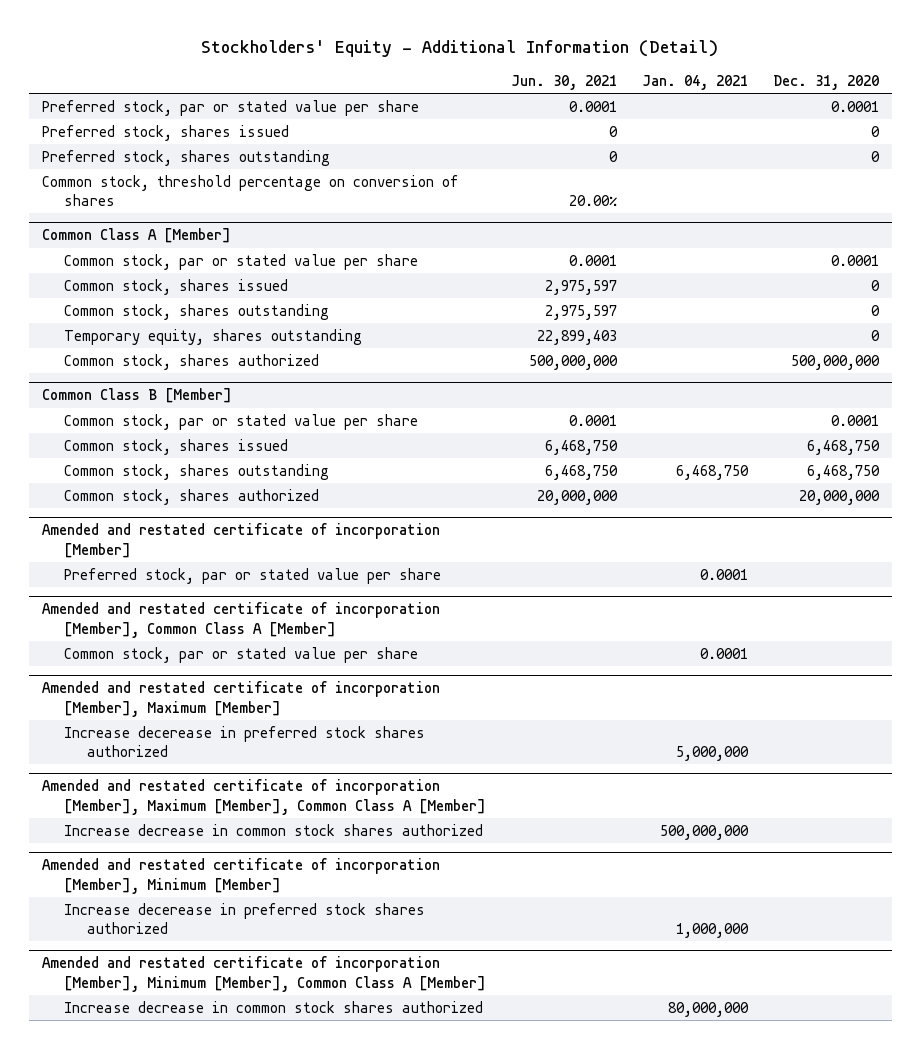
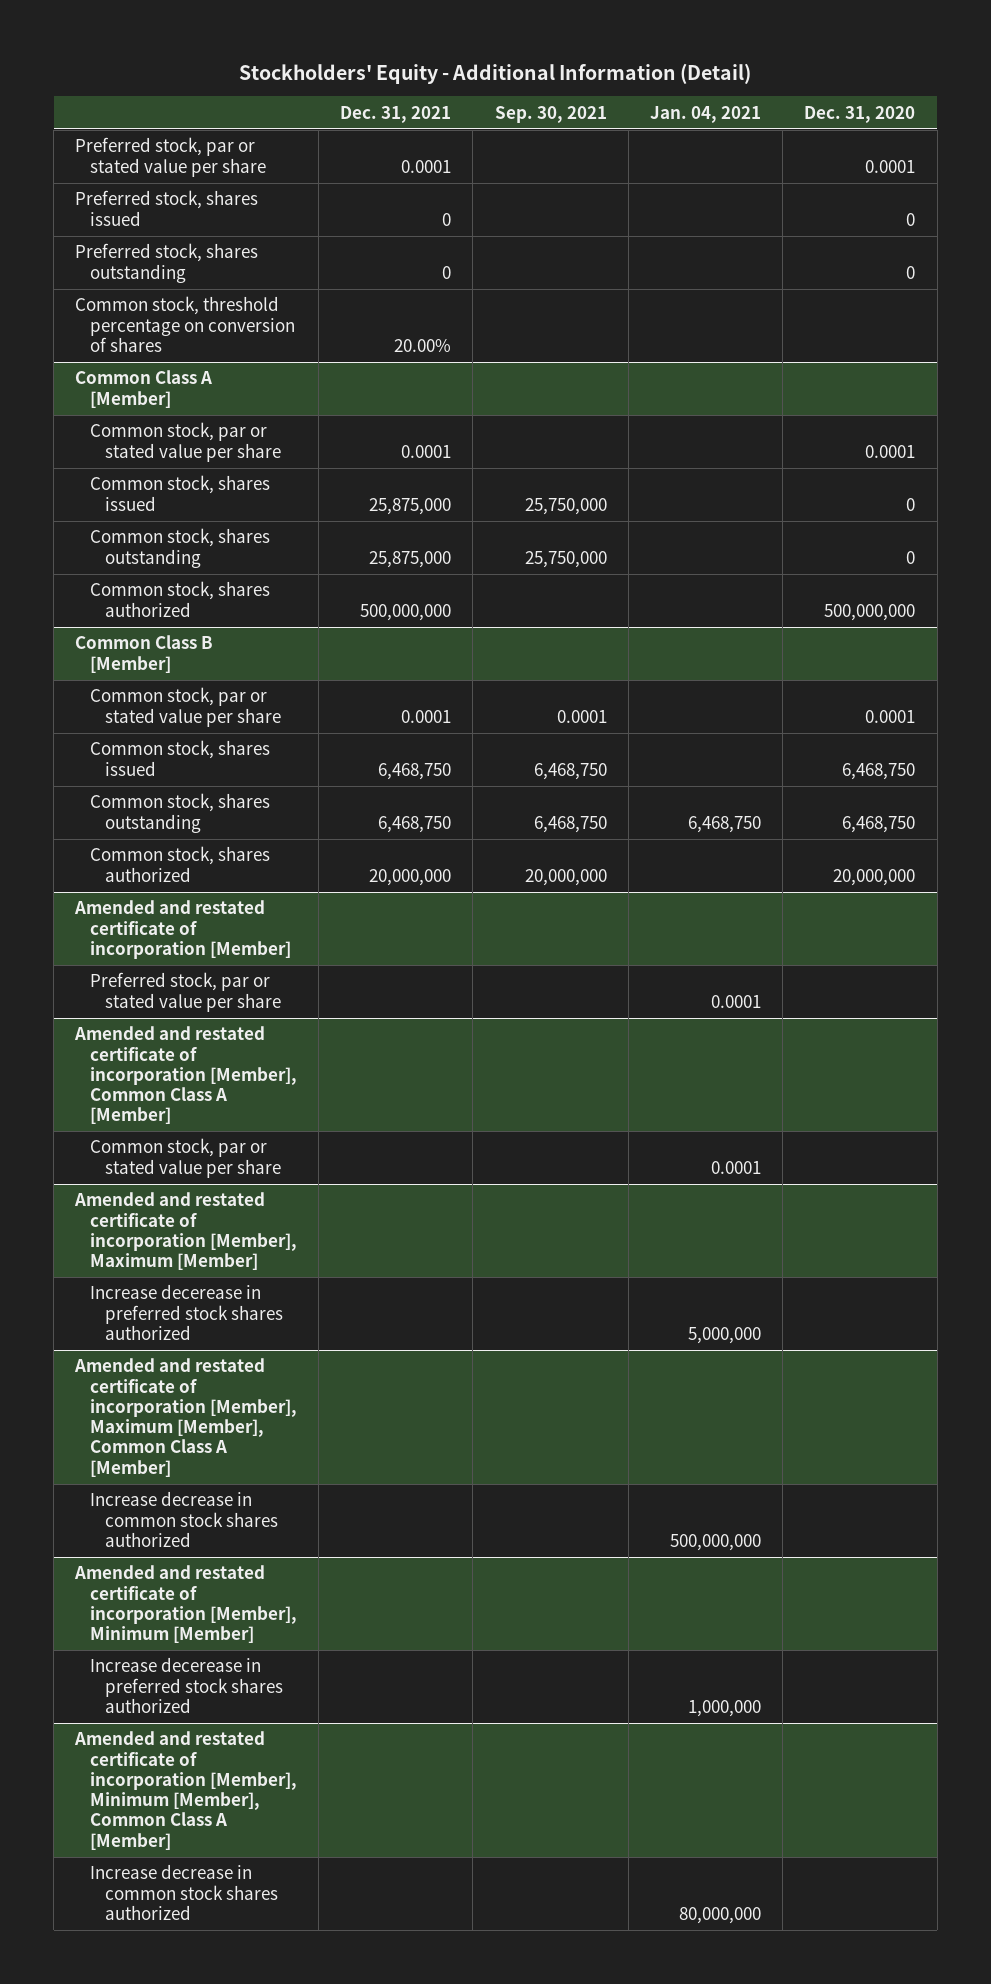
- | Jun. 30, 2021 | Jan. 04, 2021 | Dec. 31, 2020
+ | Dec. 31, 2021 | Sep. 30, 2021 | Jan. 04, 2021 | Dec. 31, 2020
@ Common Class A [Member]
- Temporary equity, shares outstanding | 22,899,403 | | 0

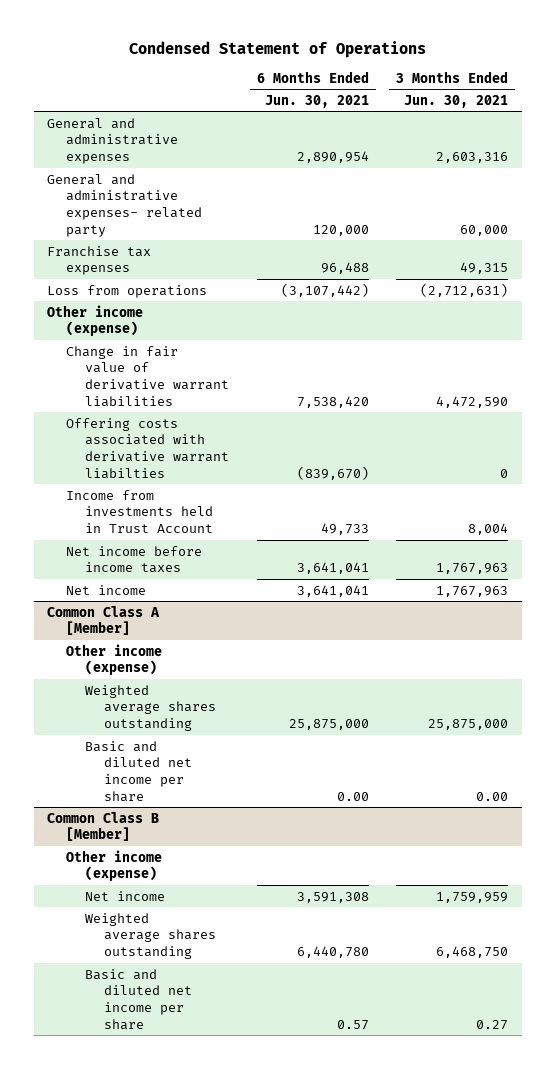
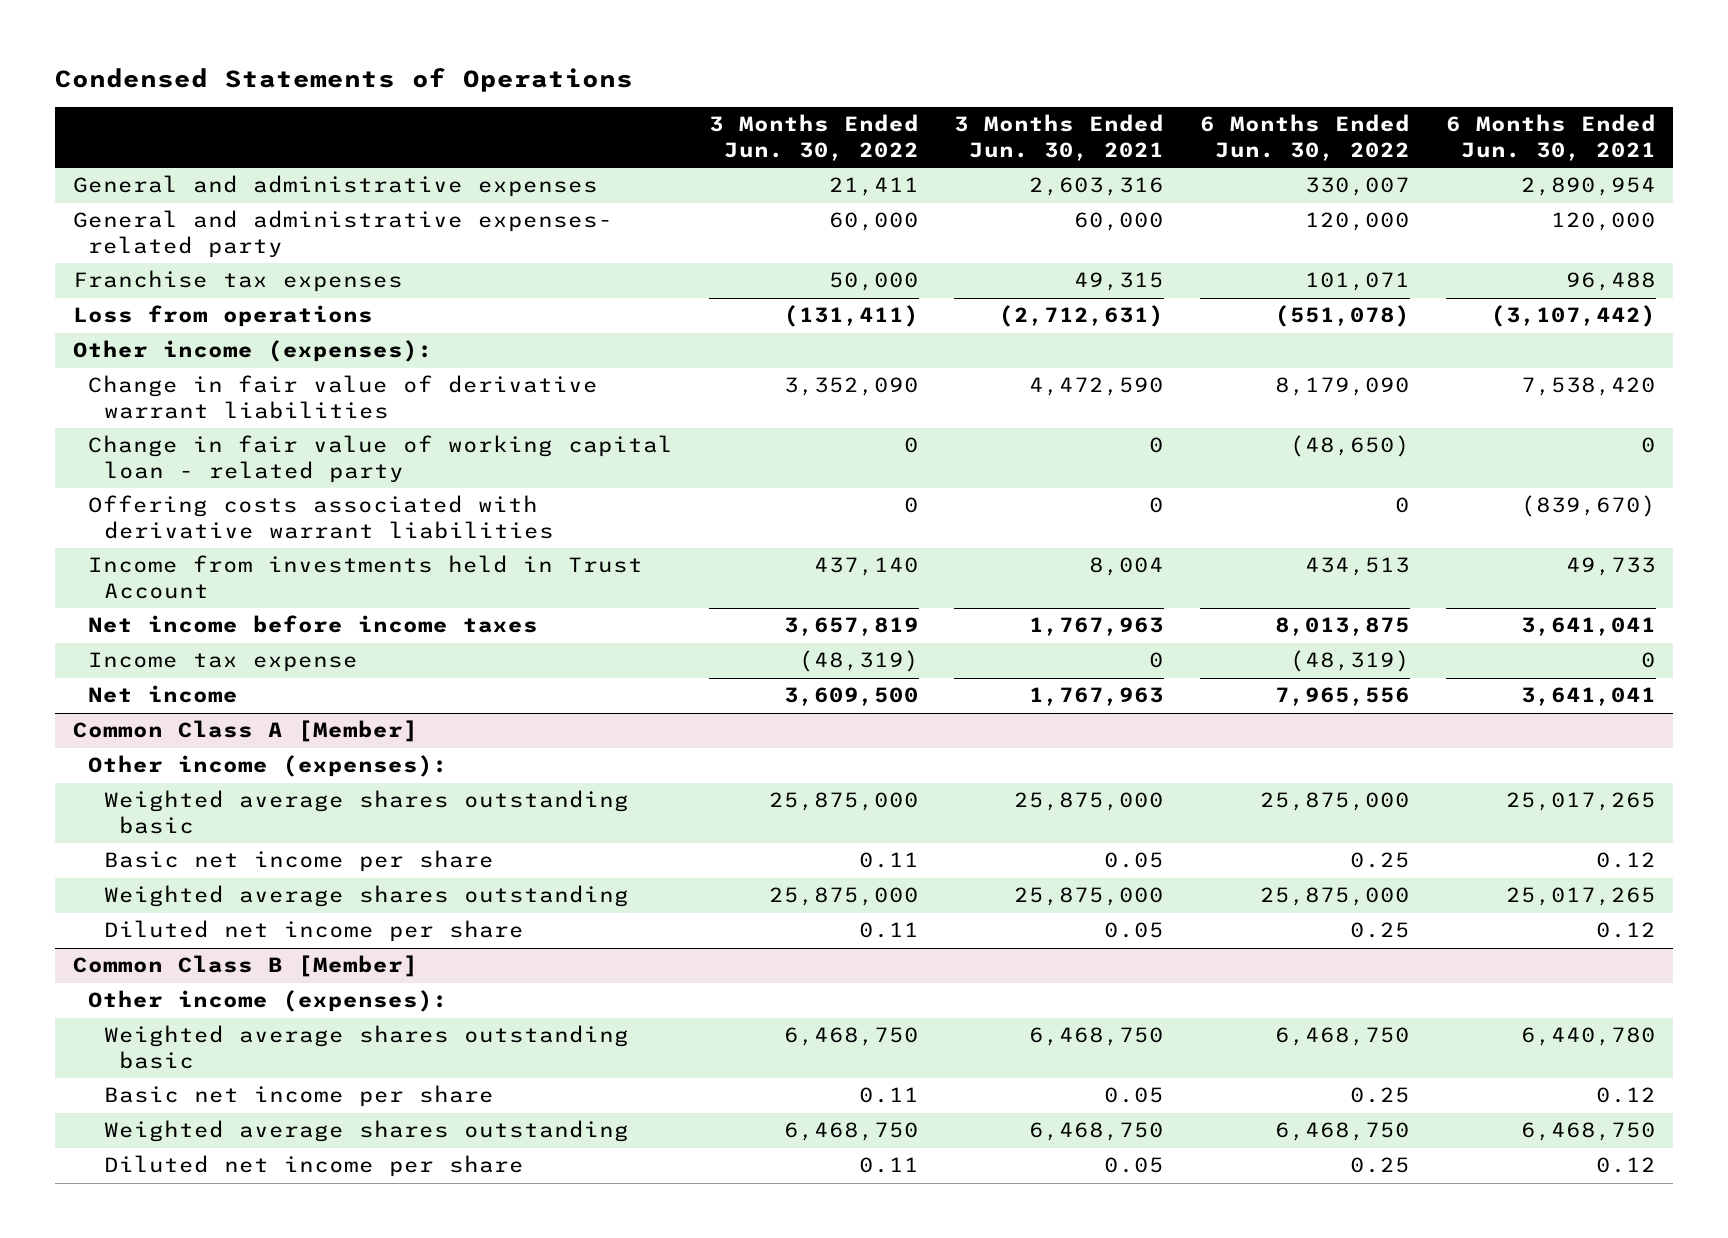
- Condensed Statement of Operations
+ Condensed Statements of Operations
- | 6 Months Ended Jun. 30, 2021 | 3 Months Ended Jun. 30, 2021
+ | 3 Months Ended Jun. 30, 2022 | 3 Months Ended Jun. 30, 2021 | 6 Months Ended Jun. 30, 2022 | 6 Months Ended Jun. 30, 2021
- Other income (expense)
+ Other income (expenses):
- Offering costs associated with derivative warrant liabilties | (839,670) | 0
+ Change in fair value of working capital loan - related party | 0 | 0 | (48,650) | 0
+ Offering costs associated with derivative warrant liabilities | 0 | 0 | 0 | (839,670)
+ Income tax expense | (48,319) | 0 | (48,319) | 0
@ Common Class A [Member]
- Other income (expense)
- Weighted average shares outstanding | 25,875,000 | 25,875,000
- Basic and diluted net income per share | 0.00 | 0.00
+ Other income (expenses):
+ Weighted average shares outstanding basic | 25,875,000 | 25,875,000 | 25,875,000 | 25,017,265
+ Basic net income per share | 0.11 | 0.05 | 0.25 | 0.12
+ Weighted average shares outstanding | 25,875,000 | 25,875,000 | 25,875,000 | 25,017,265
+ Diluted net income per share | 0.11 | 0.05 | 0.25 | 0.12
@ Common Class B [Member]
- Other income (expense)
- Net income | 3,591,308 | 1,759,959
- Weighted average shares outstanding | 6,440,780 | 6,468,750
- Basic and diluted net income per share | 0.57 | 0.27
+ Other income (expenses):
+ Weighted average shares outstanding basic | 6,468,750 | 6,468,750 | 6,468,750 | 6,440,780
+ Basic net income per share | 0.11 | 0.05 | 0.25 | 0.12
+ Weighted average shares outstanding | 6,468,750 | 6,468,750 | 6,468,750 | 6,468,750
+ Diluted net income per share | 0.11 | 0.05 | 0.25 | 0.12

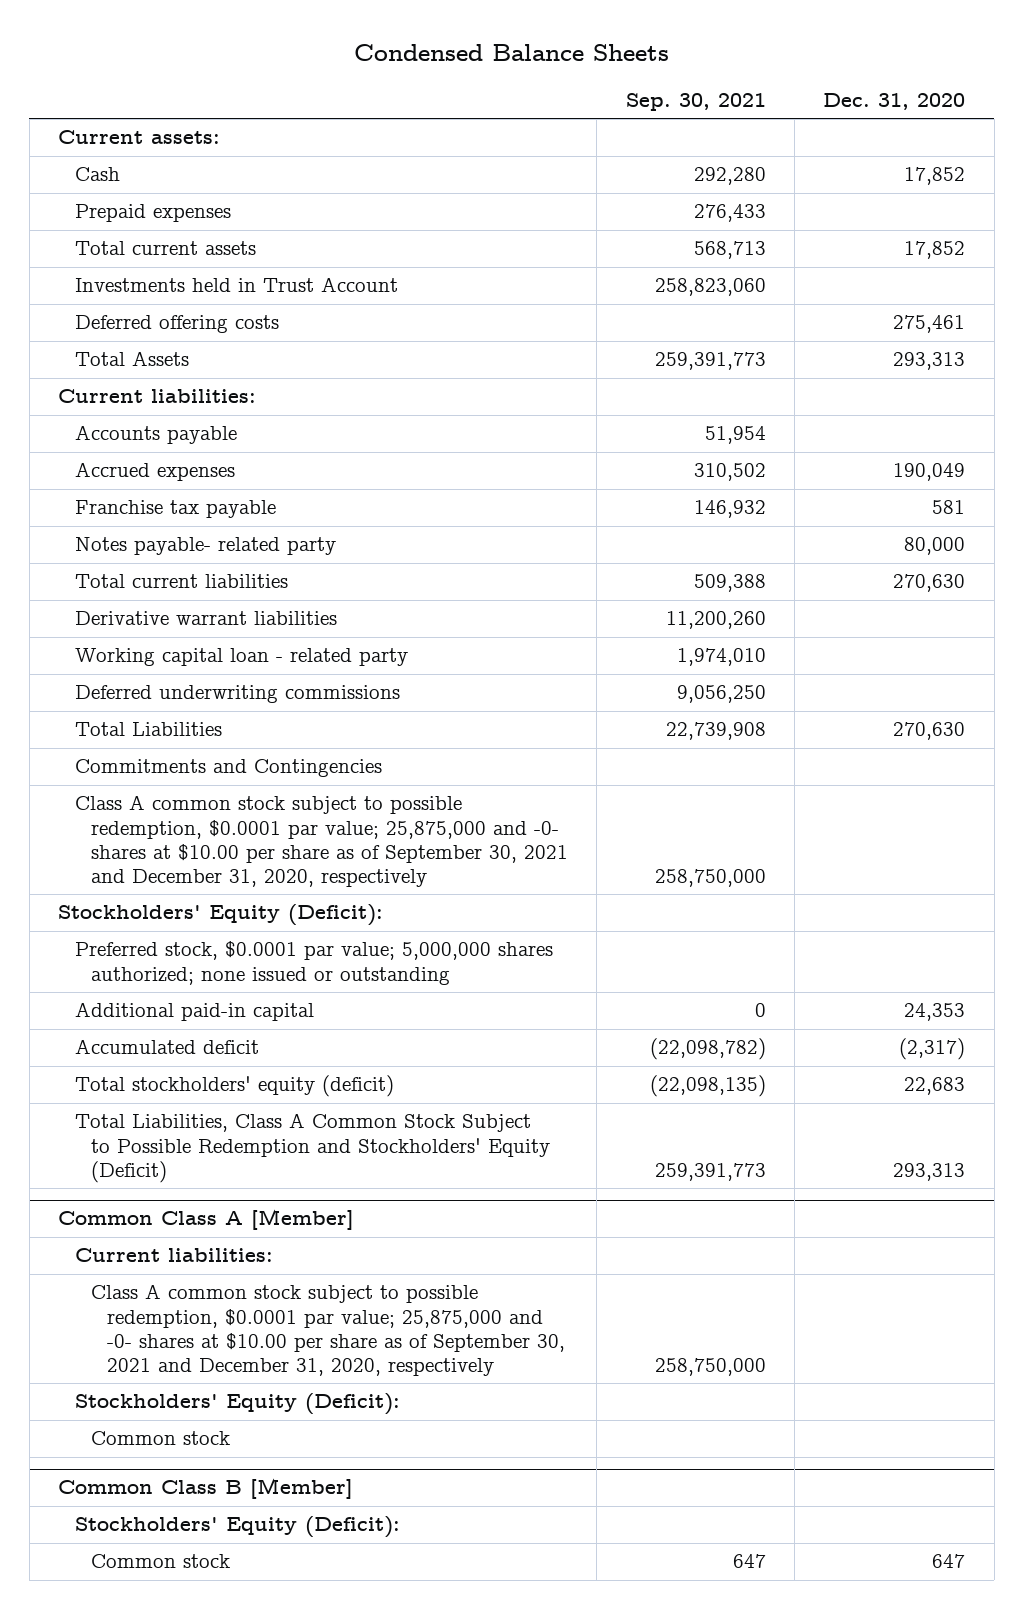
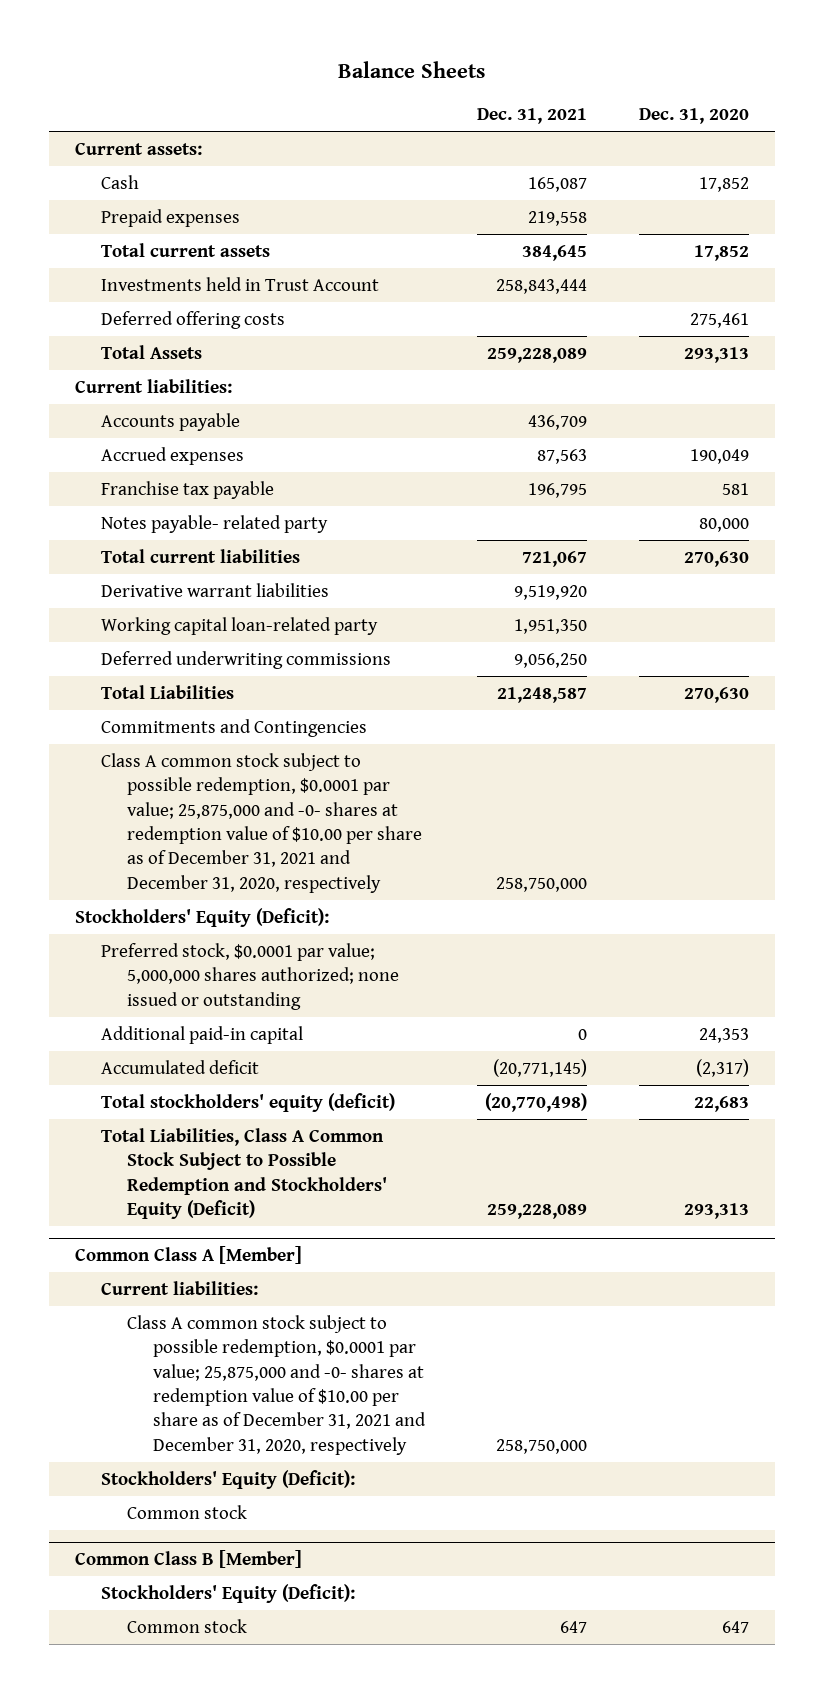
- Condensed Balance Sheets
+ Balance Sheets
- | Sep. 30, 2021 | Dec. 31, 2020
+ | Dec. 31, 2021 | Dec. 31, 2020
- Working capital loan - related party | 1,974,010 |
+ Working capital loan-related party | 1,951,350 |
- Class A common stock subject to possible redemption, $0.0001 par value; 25,875,000 and -0- shares at $10.00 per share as of September 30, 2021 and December 31, 2020, respectively | 258,750,000 |
+ Class A common stock subject to possible redemption, $0.0001 par value; 25,875,000 and -0- shares at redemption value of $10.00 per share as of December 31, 2021 and December 31, 2020, respectively | 258,750,000 |
@ Common Class A [Member]
- Class A common stock subject to possible redemption, $0.0001 par value; 25,875,000 and -0- shares at $10.00 per share as of September 30, 2021 and December 31, 2020, respectively | 258,750,000 |
+ Class A common stock subject to possible redemption, $0.0001 par value; 25,875,000 and -0- shares at redemption value of $10.00 per share as of December 31, 2021 and December 31, 2020, respectively | 258,750,000 |

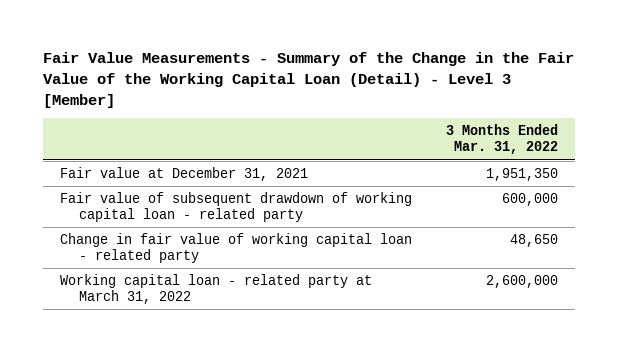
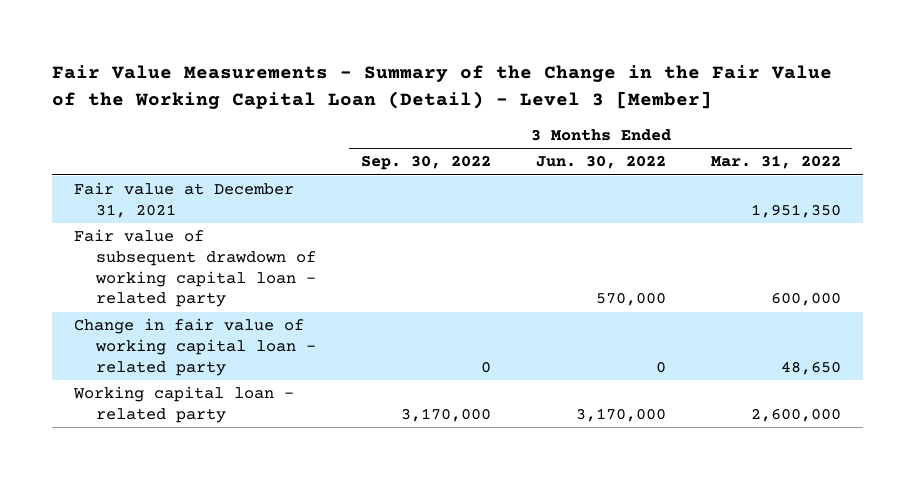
- | 3 Months Ended Mar. 31, 2022
+ | 3 Months Ended Sep. 30, 2022 | 3 Months Ended Jun. 30, 2022 | 3 Months Ended Mar. 31, 2022
- Working capital loan - related party at March 31, 2022 | 2,600,000
+ Working capital loan - related party | 3,170,000 | 3,170,000 | 2,600,000

